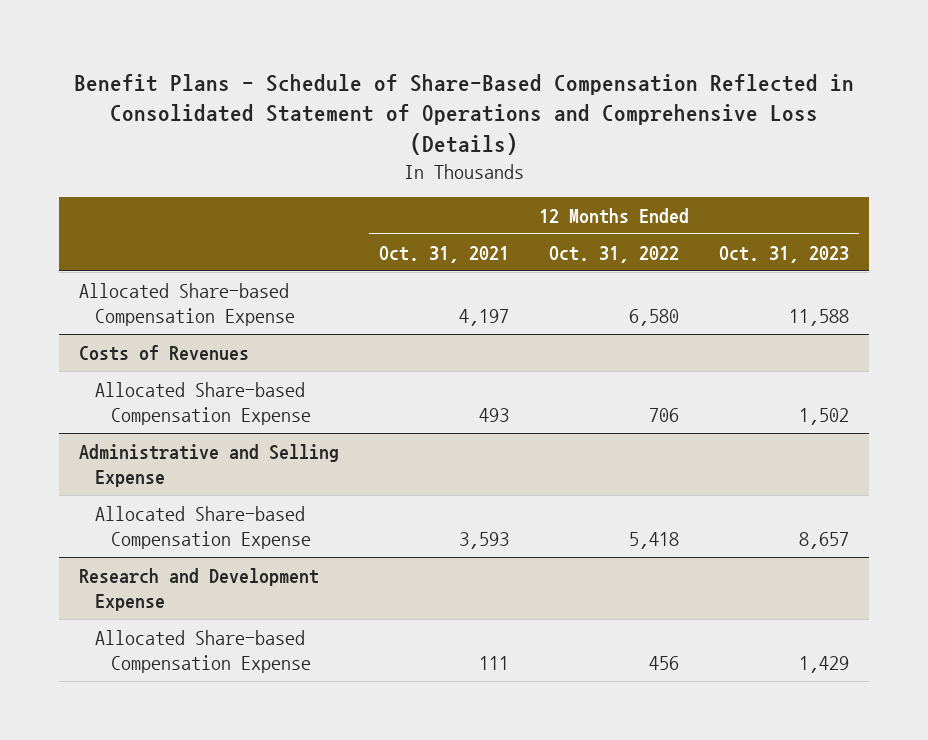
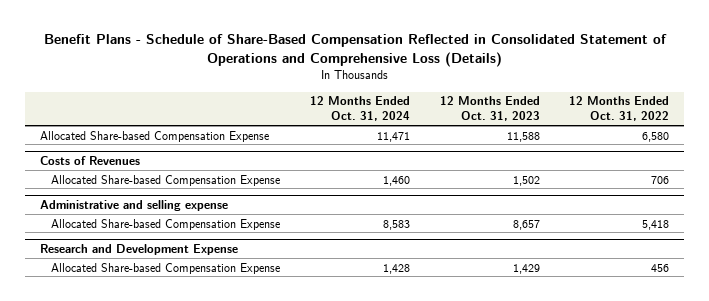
- | 12 Months Ended Oct. 31, 2021 | 12 Months Ended Oct. 31, 2022 | 12 Months Ended Oct. 31, 2023
+ | 12 Months Ended Oct. 31, 2024 | 12 Months Ended Oct. 31, 2023 | 12 Months Ended Oct. 31, 2022
- Administrative and Selling Expense
+ Administrative and selling expense

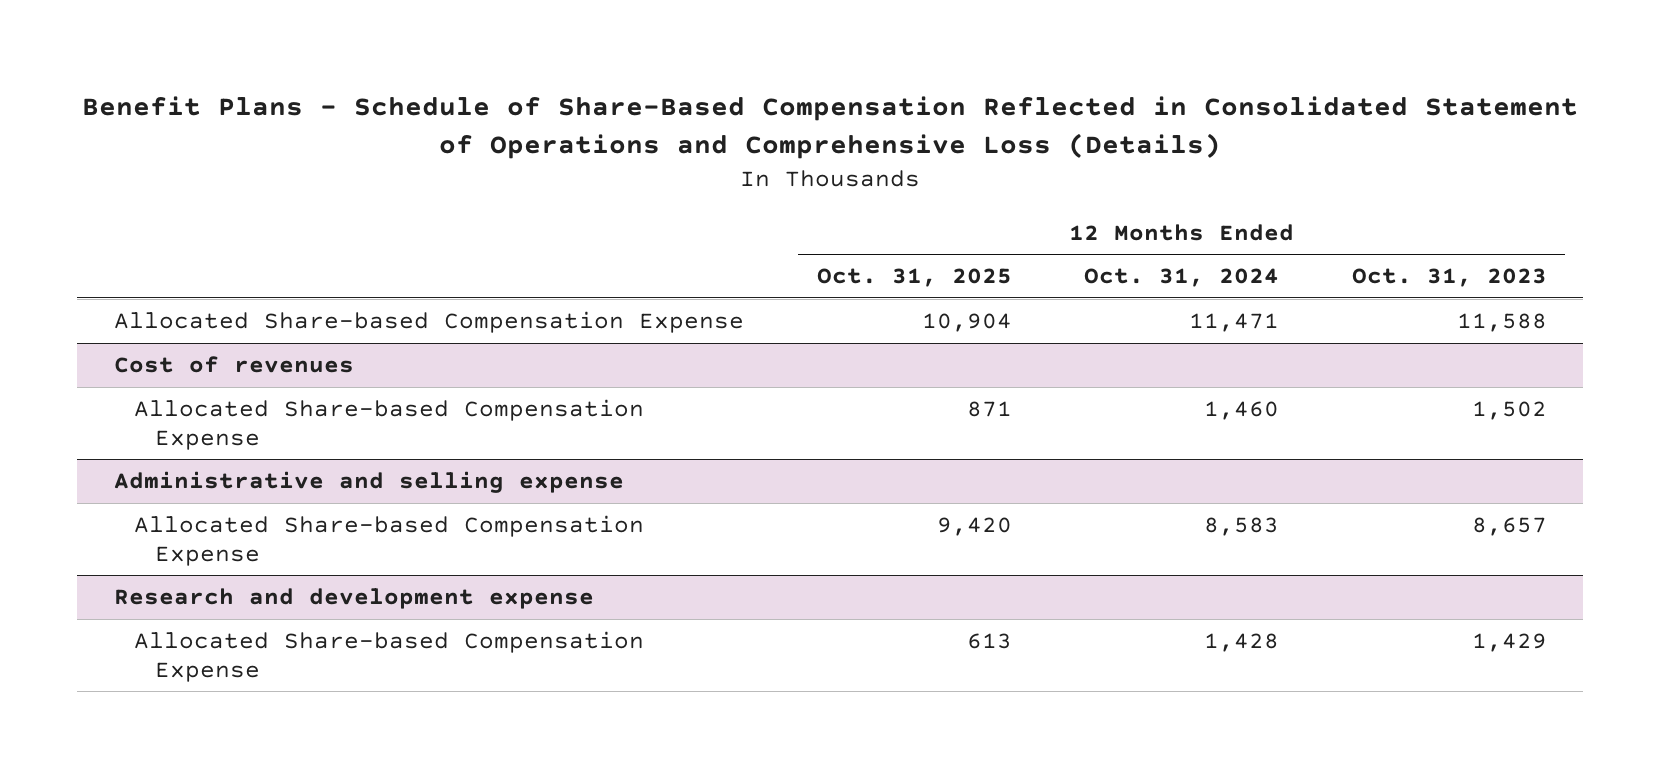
- | 12 Months Ended Oct. 31, 2024 | 12 Months Ended Oct. 31, 2023 | 12 Months Ended Oct. 31, 2022
+ | 12 Months Ended Oct. 31, 2025 | 12 Months Ended Oct. 31, 2024 | 12 Months Ended Oct. 31, 2023
- Costs of Revenues
+ Cost of revenues
- Research and Development Expense
+ Research and development expense

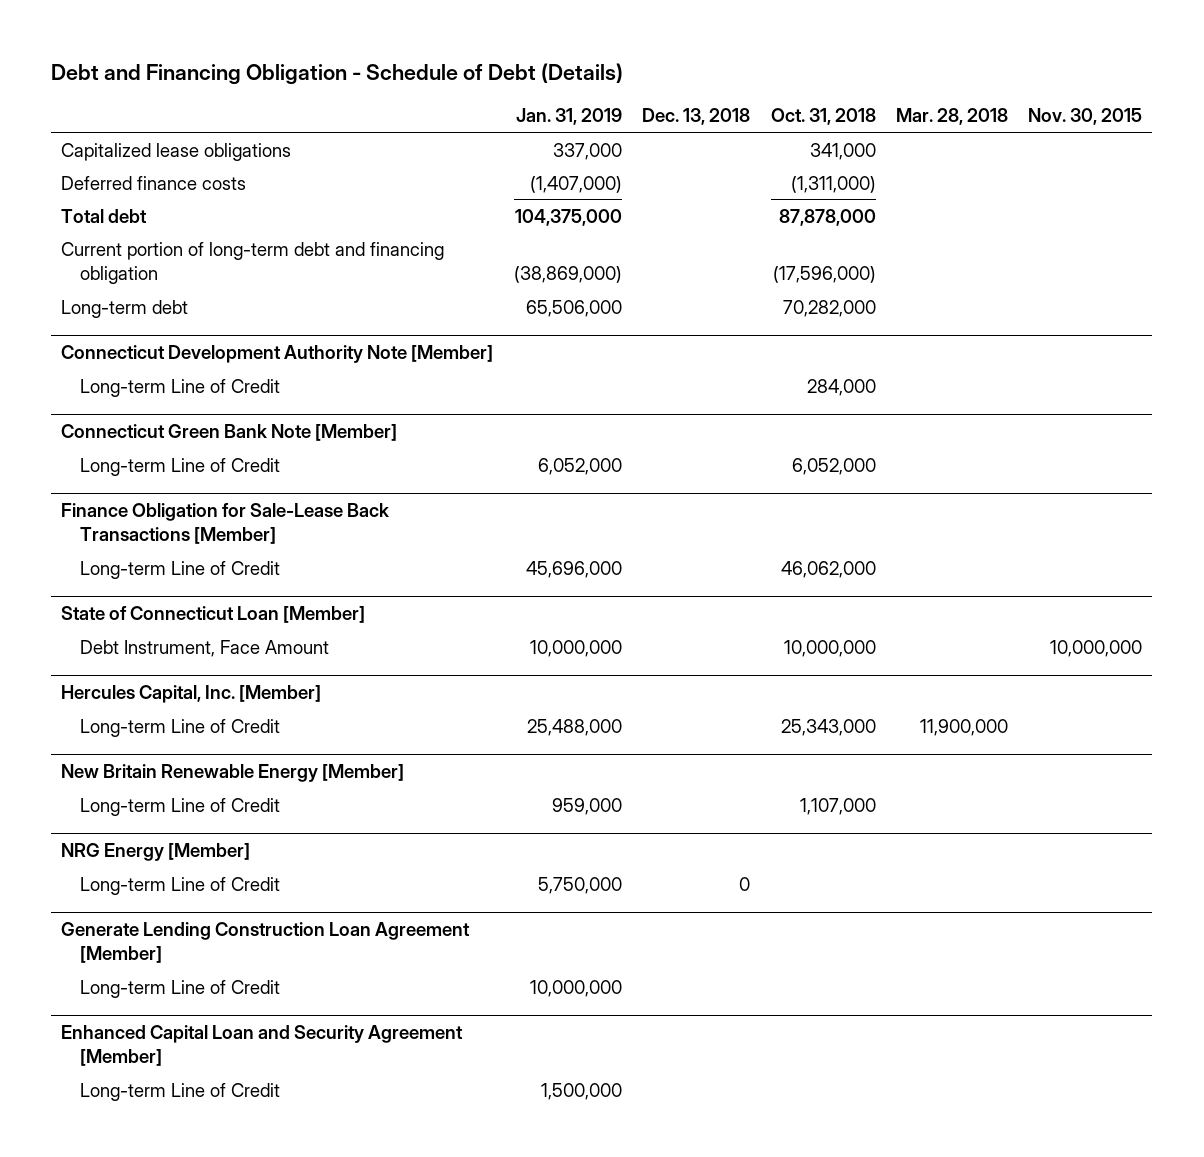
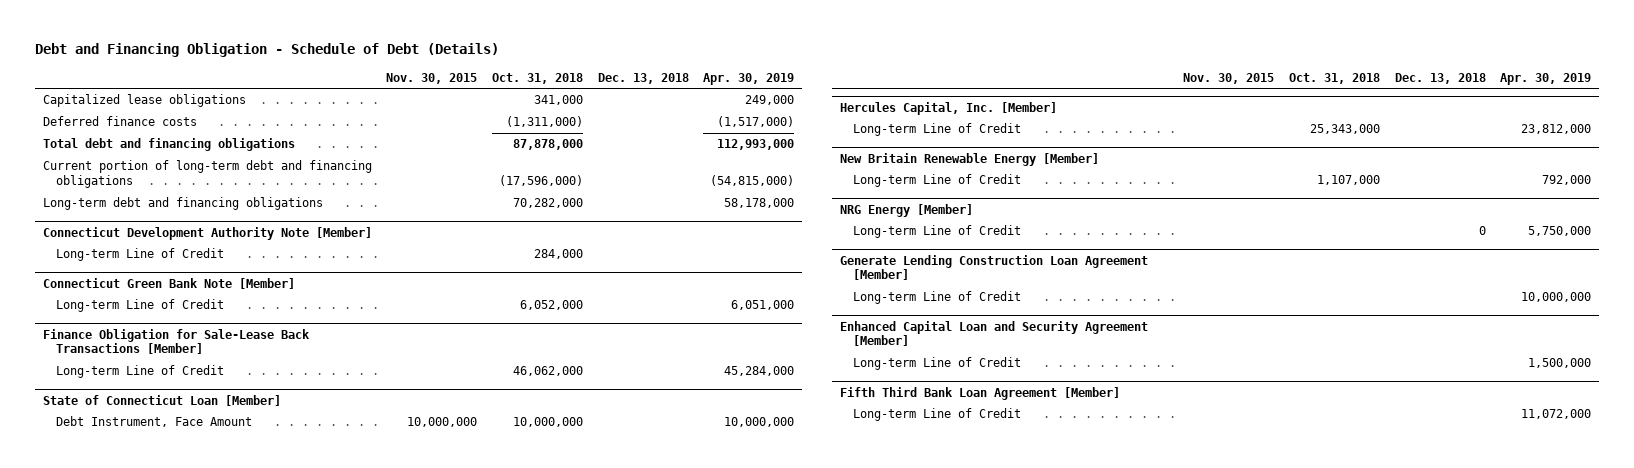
- | Jan. 31, 2019 | Dec. 13, 2018 | Oct. 31, 2018 | Mar. 28, 2018 | Nov. 30, 2015
+ | Nov. 30, 2015 | Oct. 31, 2018 | Dec. 13, 2018 | Apr. 30, 2019
- Total debt | 104,375,000 | | 87,878,000 | |
- Current portion of long-term debt and financing obligation | (38,869,000) | | (17,596,000) | |
- Long-term debt | 65,506,000 | | 70,282,000 | |
+ Total debt and financing obligations | | 87,878,000 | | 112,993,000
+ Current portion of long-term debt and financing obligations | | (17,596,000) | | (54,815,000)
+ Long-term debt and financing obligations | | 70,282,000 | | 58,178,000
+ Fifth Third Bank Loan Agreement [Member]
+ Long-term Line of Credit | | | | 11,072,000

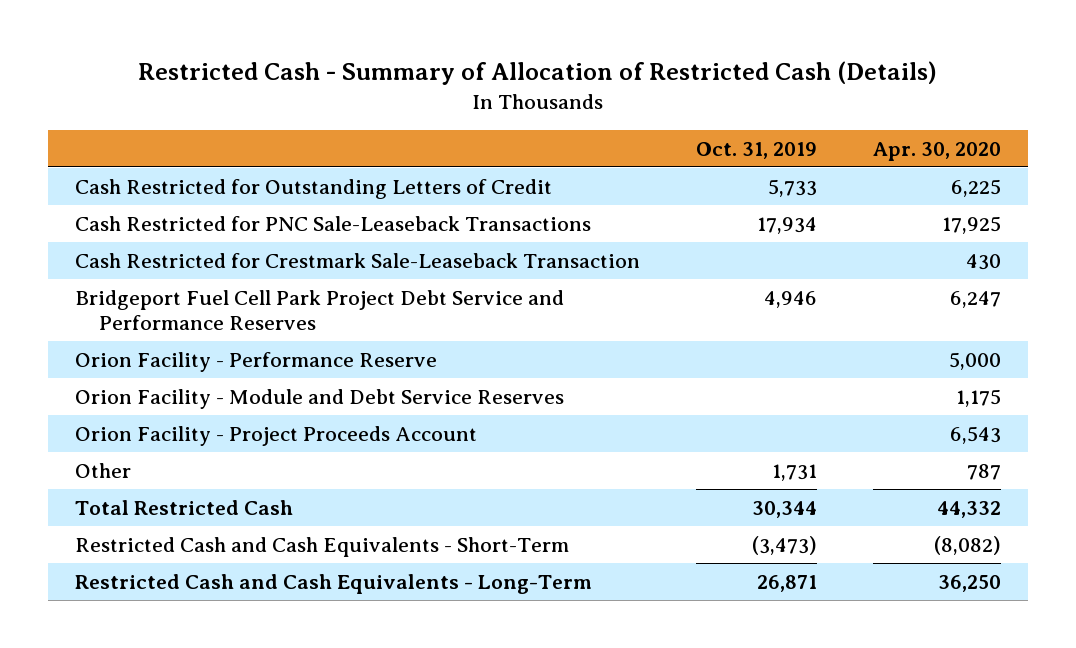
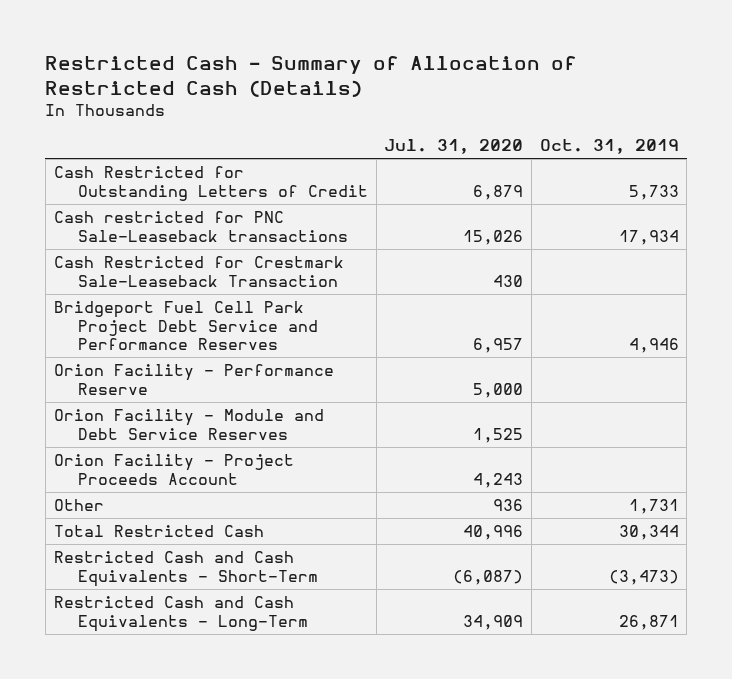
- | Oct. 31, 2019 | Apr. 30, 2020
+ | Jul. 31, 2020 | Oct. 31, 2019
- Cash Restricted for PNC Sale-Leaseback Transactions | 17,934 | 17,925
+ Cash restricted for PNC Sale-Leaseback transactions | 15,026 | 17,934

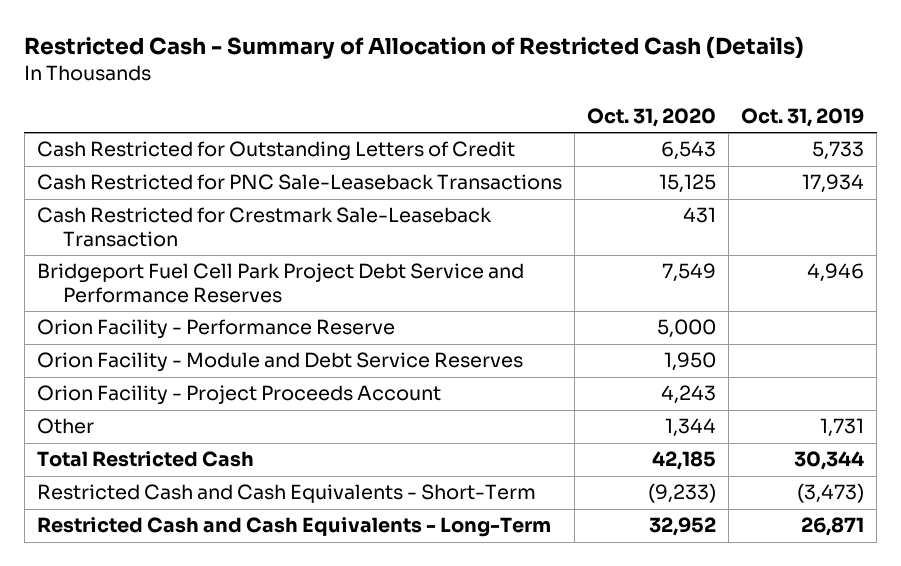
- | Jul. 31, 2020 | Oct. 31, 2019
+ | Oct. 31, 2020 | Oct. 31, 2019
- Cash restricted for PNC Sale-Leaseback transactions | 15,026 | 17,934
+ Cash Restricted for PNC Sale-Leaseback Transactions | 15,125 | 17,934

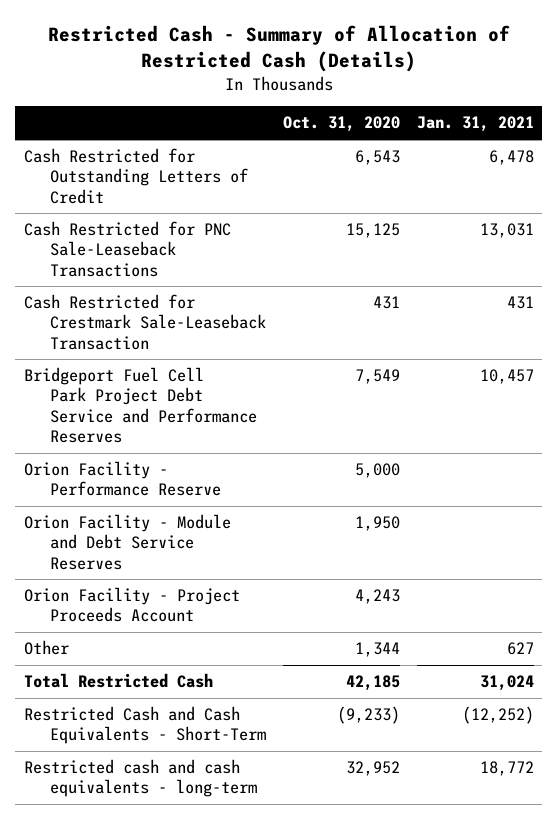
- | Oct. 31, 2020 | Oct. 31, 2019
+ | Oct. 31, 2020 | Jan. 31, 2021
- Restricted Cash and Cash Equivalents - Long-Term | 32,952 | 26,871
+ Restricted cash and cash equivalents - long-term | 32,952 | 18,772

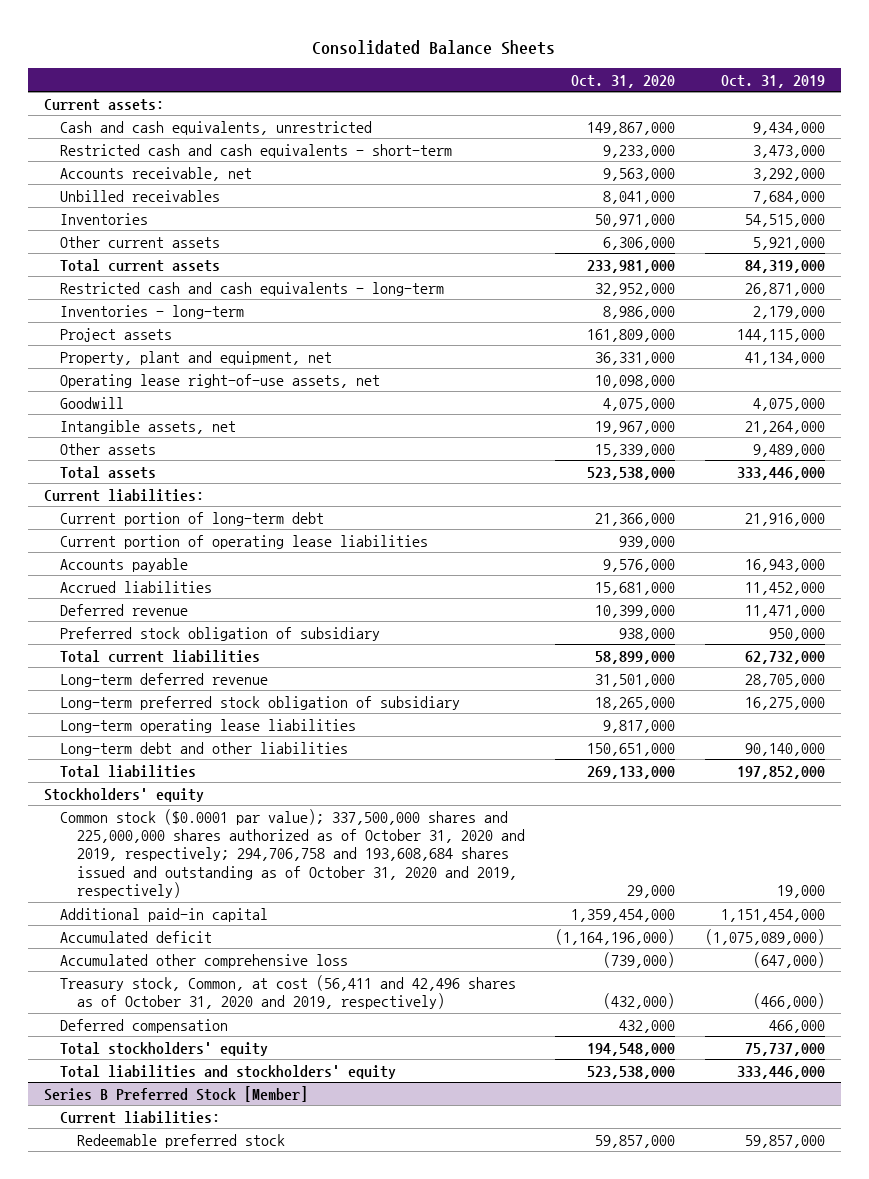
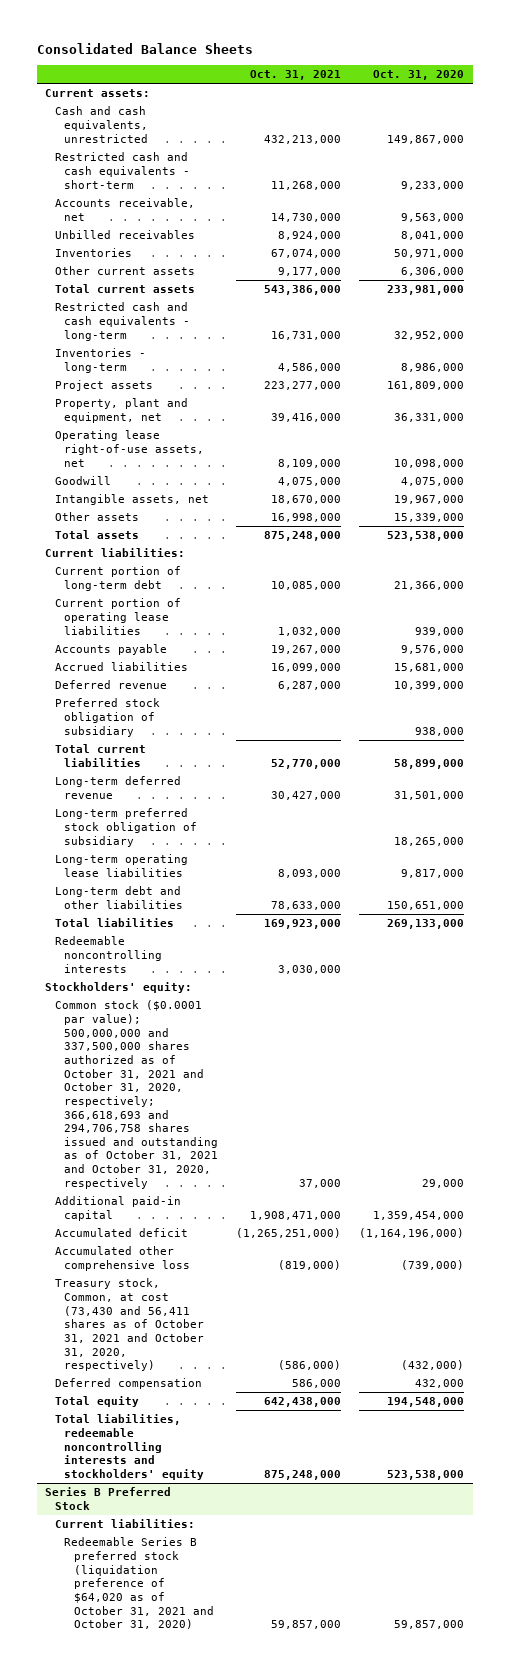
- | Oct. 31, 2020 | Oct. 31, 2019
+ | Oct. 31, 2021 | Oct. 31, 2020
- Stockholders' equity
- Common stock ($0.0001 par value); 337,500,000 shares and 225,000,000 shares authorized as of October 31, 2020 and 2019, respectively; 294,706,758 and 193,608,684 shares issued and outstanding as of October 31, 2020 and 2019, respectively) | 29,000 | 19,000
+ Redeemable noncontrolling interests | 3,030,000 |
+ Stockholders' equity:
+ Common stock ($0.0001 par value); 500,000,000 and 337,500,000 shares authorized as of October 31, 2021 and October 31, 2020, respectively; 366,618,693 and 294,706,758 shares issued and outstanding as of October 31, 2021 and October 31, 2020, respectively | 37,000 | 29,000
- Treasury stock, Common, at cost (56,411 and 42,496 shares as of October 31, 2020 and 2019, respectively) | (432,000) | (466,000)
+ Treasury stock, Common, at cost (73,430 and 56,411 shares as of October 31, 2021 and October 31, 2020, respectively) | (586,000) | (432,000)
- Total stockholders' equity | 194,548,000 | 75,737,000
- Total liabilities and stockholders' equity | 523,538,000 | 333,446,000
- Series B Preferred Stock [Member]
+ Total equity | 642,438,000 | 194,548,000
+ Total liabilities, redeemable noncontrolling interests and stockholders' equity | 875,248,000 | 523,538,000
+ Series B Preferred Stock
- Redeemable preferred stock | 59,857,000 | 59,857,000
+ Redeemable Series B preferred stock (liquidation preference of $64,020 as of October 31, 2021 and October 31, 2020) | 59,857,000 | 59,857,000

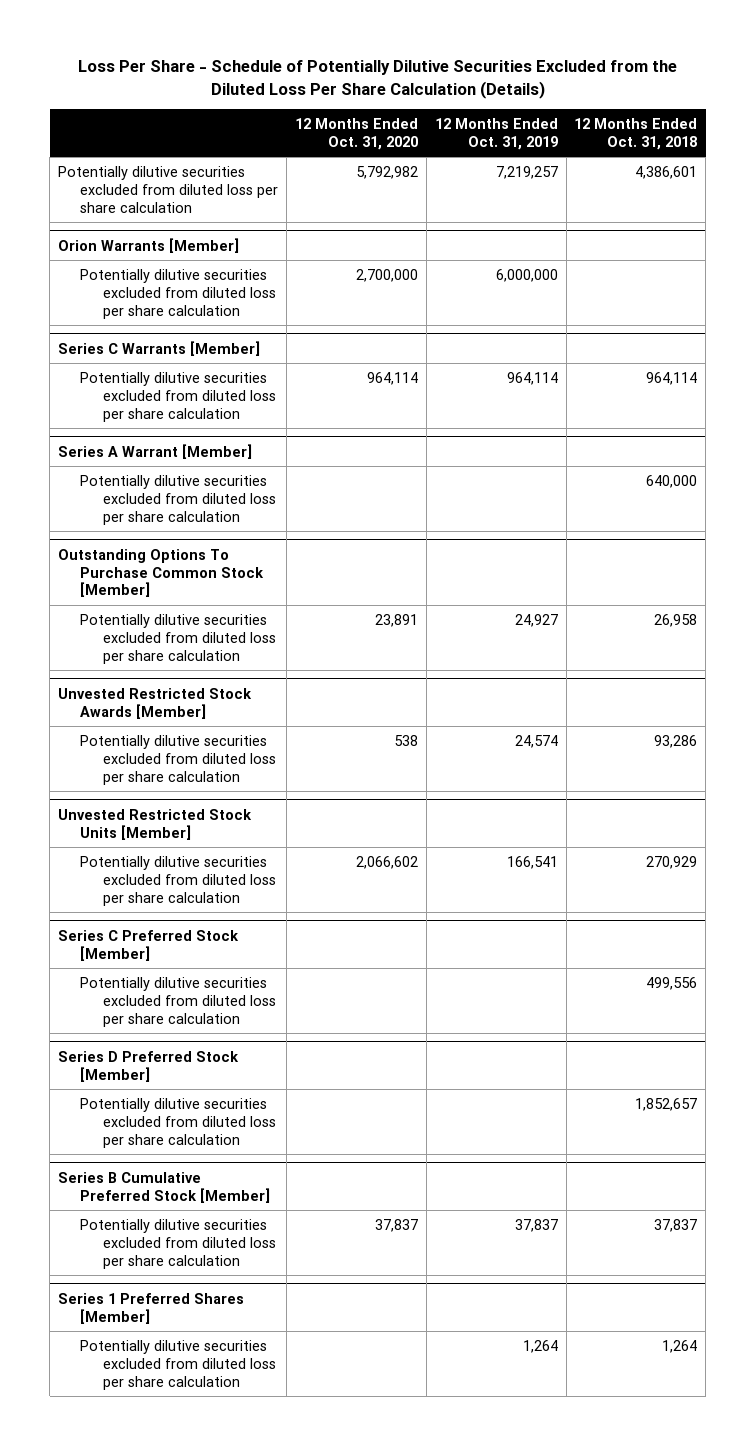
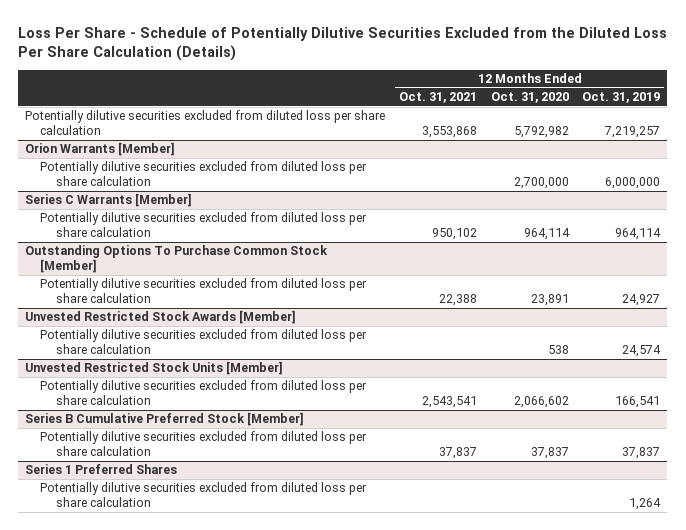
- | 12 Months Ended Oct. 31, 2020 | 12 Months Ended Oct. 31, 2019 | 12 Months Ended Oct. 31, 2018
+ | 12 Months Ended Oct. 31, 2021 | 12 Months Ended Oct. 31, 2020 | 12 Months Ended Oct. 31, 2019
- Series A Warrant [Member]
- Potentially dilutive securities excluded from diluted loss per share calculation | | | 640,000
- Series C Preferred Stock [Member]
- Potentially dilutive securities excluded from diluted loss per share calculation | | | 499,556
- Series D Preferred Stock [Member]
- Potentially dilutive securities excluded from diluted loss per share calculation | | | 1,852,657
- Series 1 Preferred Shares [Member]
+ Series 1 Preferred Shares

